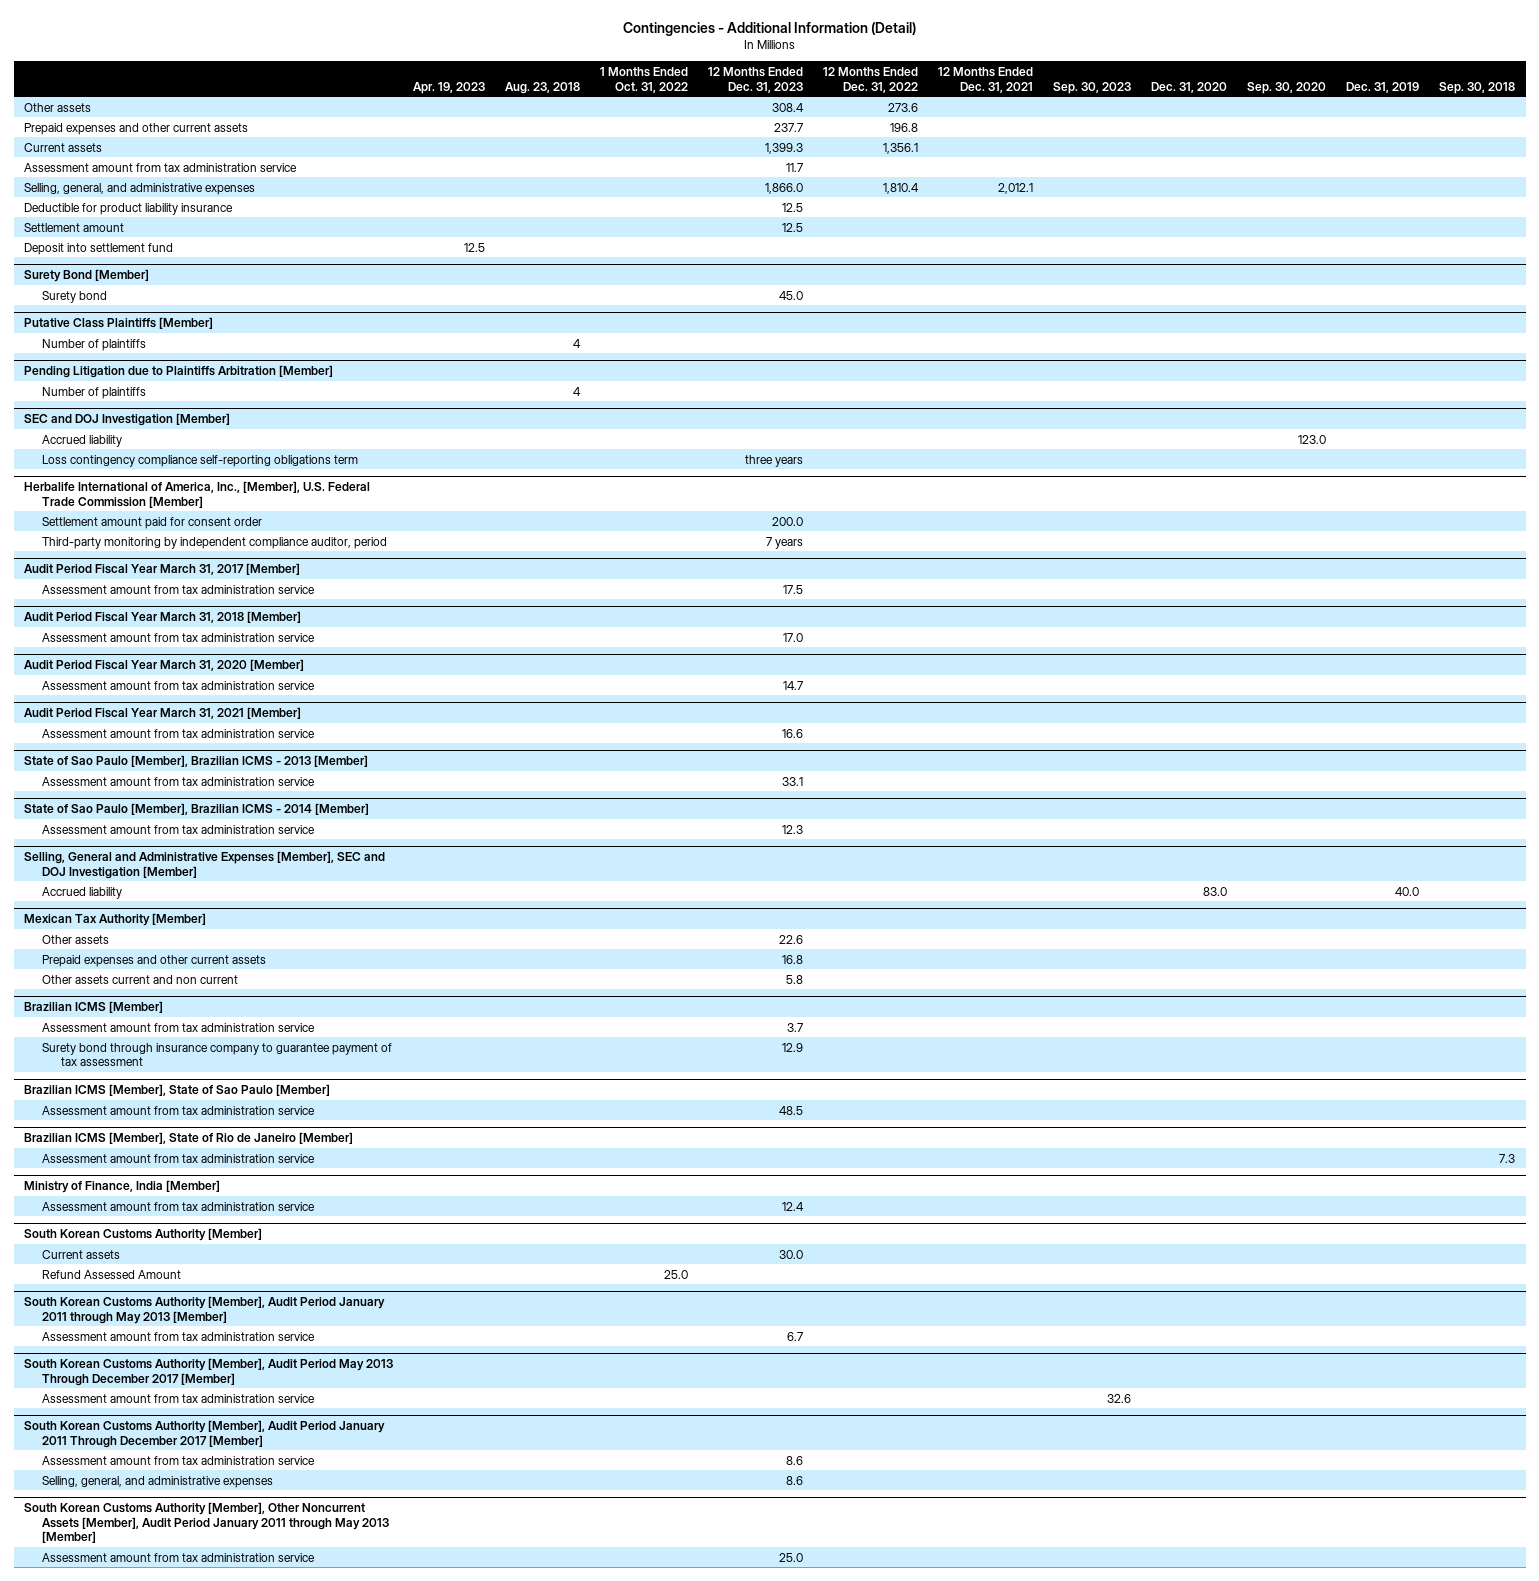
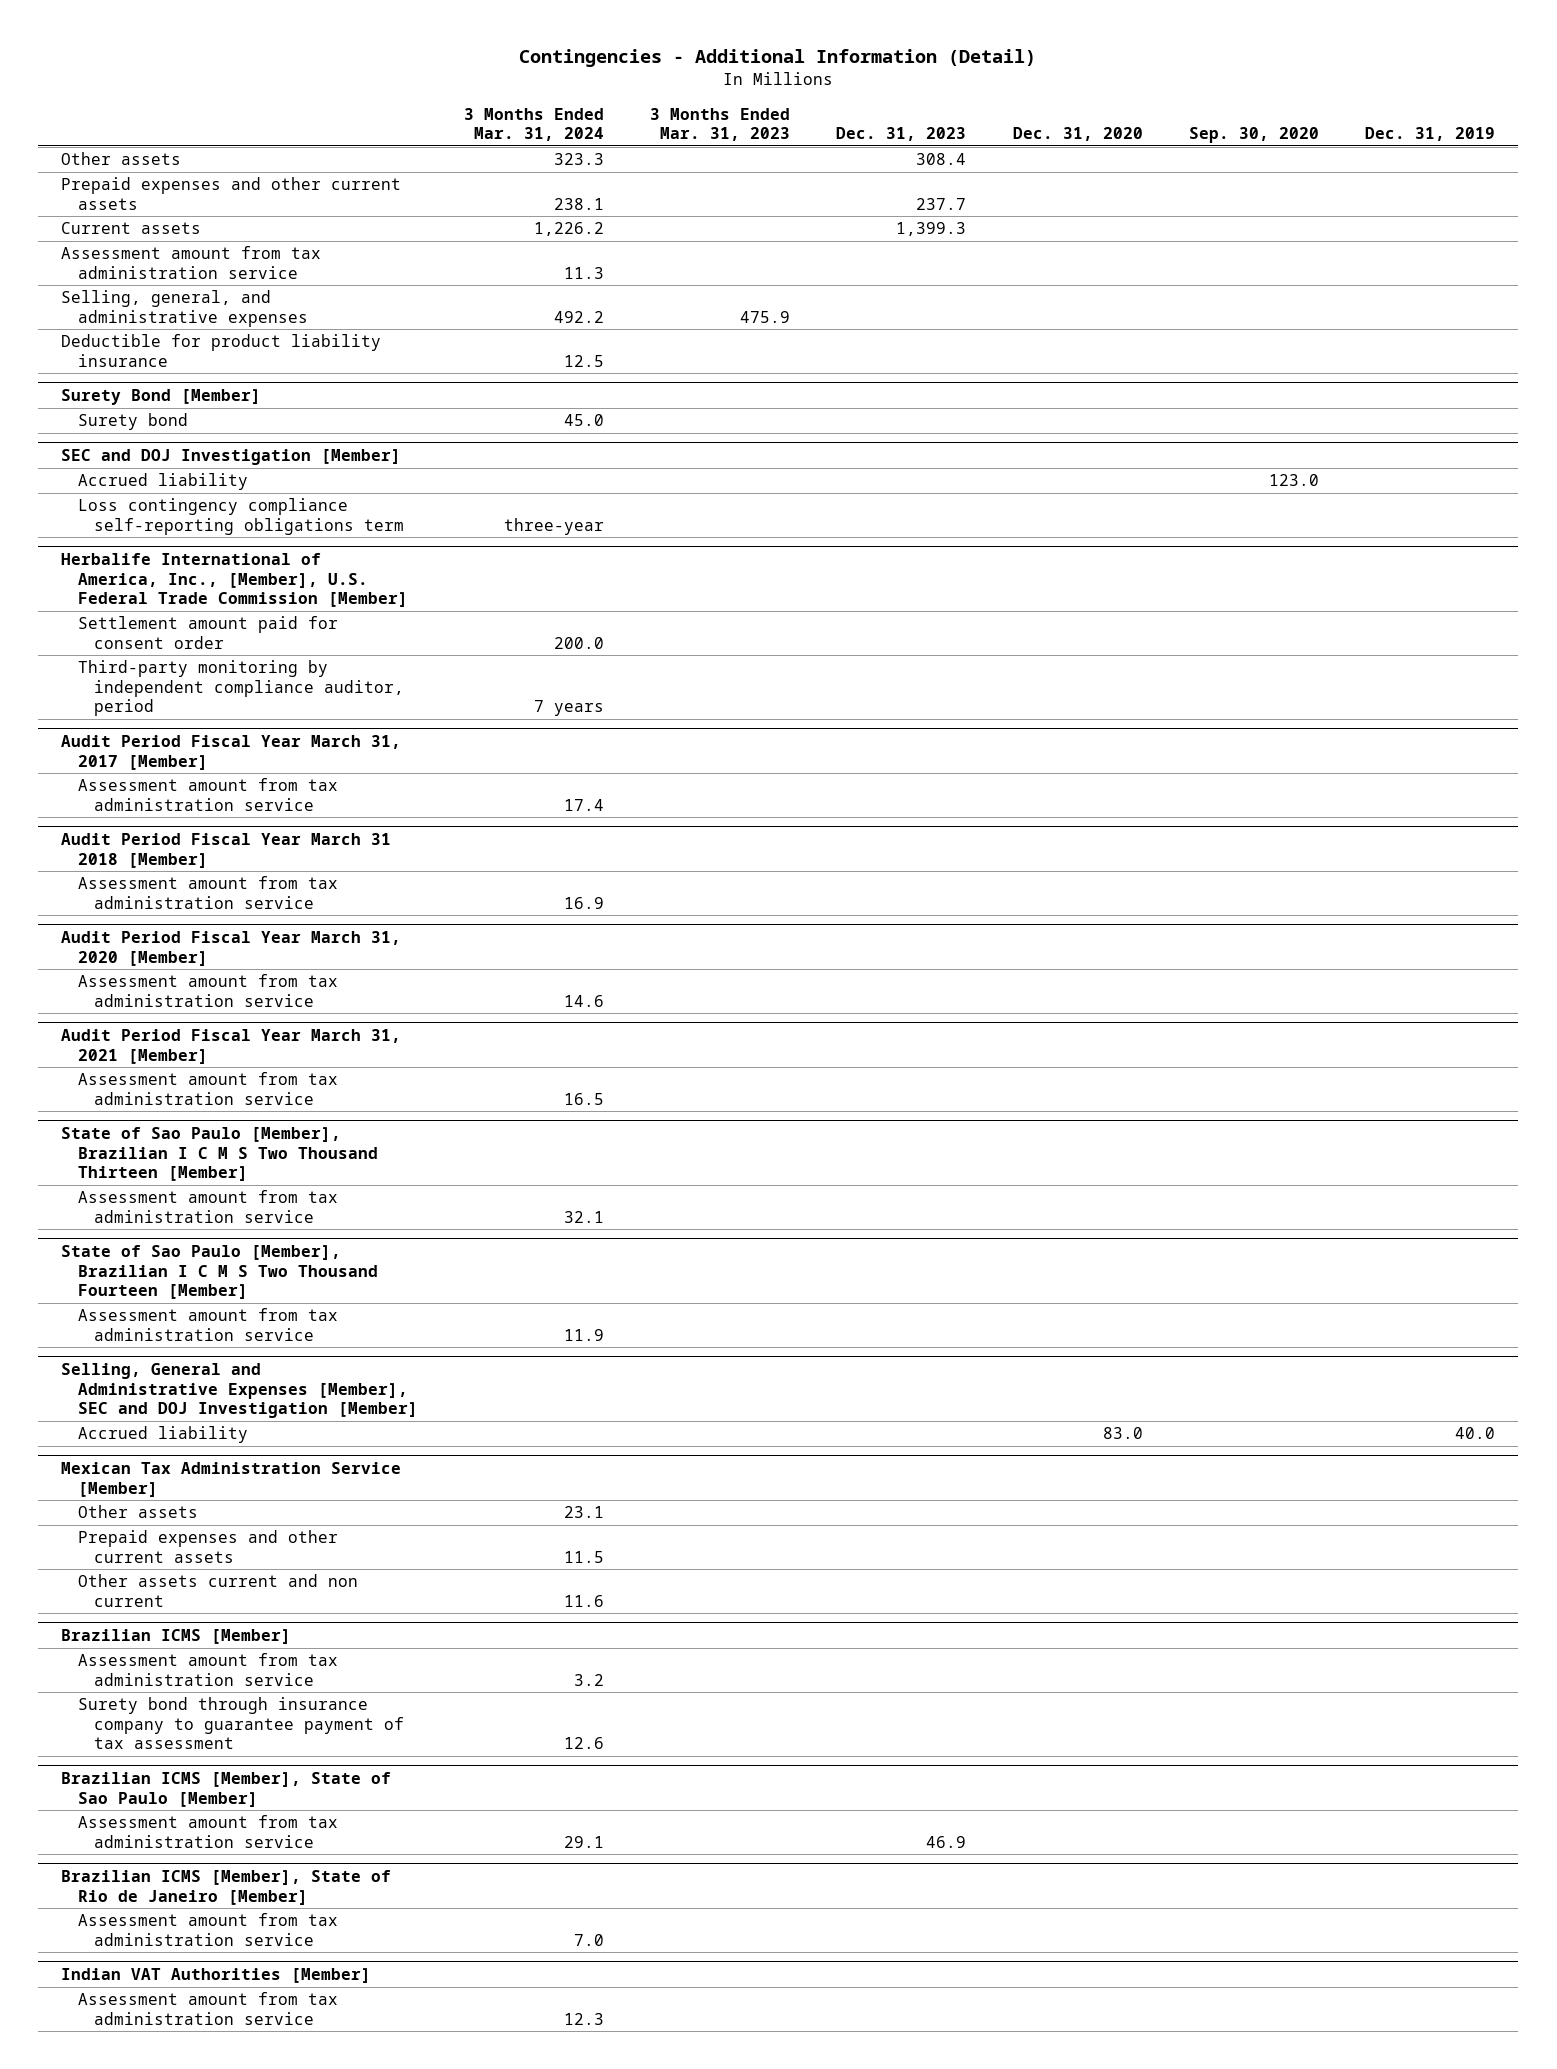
- | Apr. 19, 2023 | Aug. 23, 2018 | 1 Months Ended Oct. 31, 2022 | 12 Months Ended Dec. 31, 2023 | 12 Months Ended Dec. 31, 2022 | 12 Months Ended Dec. 31, 2021 | Sep. 30, 2023 | Dec. 31, 2020 | Sep. 30, 2020 | Dec. 31, 2019 | Sep. 30, 2018
+ | 3 Months Ended Mar. 31, 2024 | 3 Months Ended Mar. 31, 2023 | Dec. 31, 2023 | Dec. 31, 2020 | Sep. 30, 2020 | Dec. 31, 2019
- Settlement amount | | | | 12.5 | | | | | | |
- Deposit into settlement fund | 12.5 | | | | | | | | | |
- Putative Class Plaintiffs [Member]
- Number of plaintiffs | | 4 | | | | | | | | |
- Pending Litigation due to Plaintiffs Arbitration [Member]
- Number of plaintiffs | | 4 | | | | | | | | |
- Audit Period Fiscal Year March 31, 2018 [Member]
+ Audit Period Fiscal Year March 31 2018 [Member]
- State of Sao Paulo [Member], Brazilian ICMS - 2013 [Member]
- Assessment amount from tax administration service | | | | 33.1 | | | | | | |
- State of Sao Paulo [Member], Brazilian ICMS - 2014 [Member]
- Assessment amount from tax administration service | | | | 12.3 | | | | | | |
+ State of Sao Paulo [Member], Brazilian I C M S Two Thousand Thirteen [Member]
+ Assessment amount from tax administration service | 32.1 | | | | |
+ State of Sao Paulo [Member], Brazilian I C M S Two Thousand Fourteen [Member]
+ Assessment amount from tax administration service | 11.9 | | | | |
- Mexican Tax Authority [Member]
+ Mexican Tax Administration Service [Member]
- Ministry of Finance, India [Member]
+ Indian VAT Authorities [Member]
- South Korean Customs Authority [Member]
- Current assets | | | | 30.0 | | | | | | |
- Refund Assessed Amount | | | 25.0 | | | | | | | |
- South Korean Customs Authority [Member], Audit Period January 2011 through May 2013 [Member]
- Assessment amount from tax administration service | | | | 6.7 | | | | | | |
- South Korean Customs Authority [Member], Audit Period May 2013 Through December 2017 [Member]
- Assessment amount from tax administration service | | | | | | | 32.6 | | | |
- South Korean Customs Authority [Member], Audit Period January 2011 Through December 2017 [Member]
- Assessment amount from tax administration service | | | | 8.6 | | | | | | |
- Selling, general, and administrative expenses | | | | 8.6 | | | | | | |
- South Korean Customs Authority [Member], Other Noncurrent Assets [Member], Audit Period January 2011 through May 2013 [Member]
- Assessment amount from tax administration service | | | | 25.0 | | | | | | |

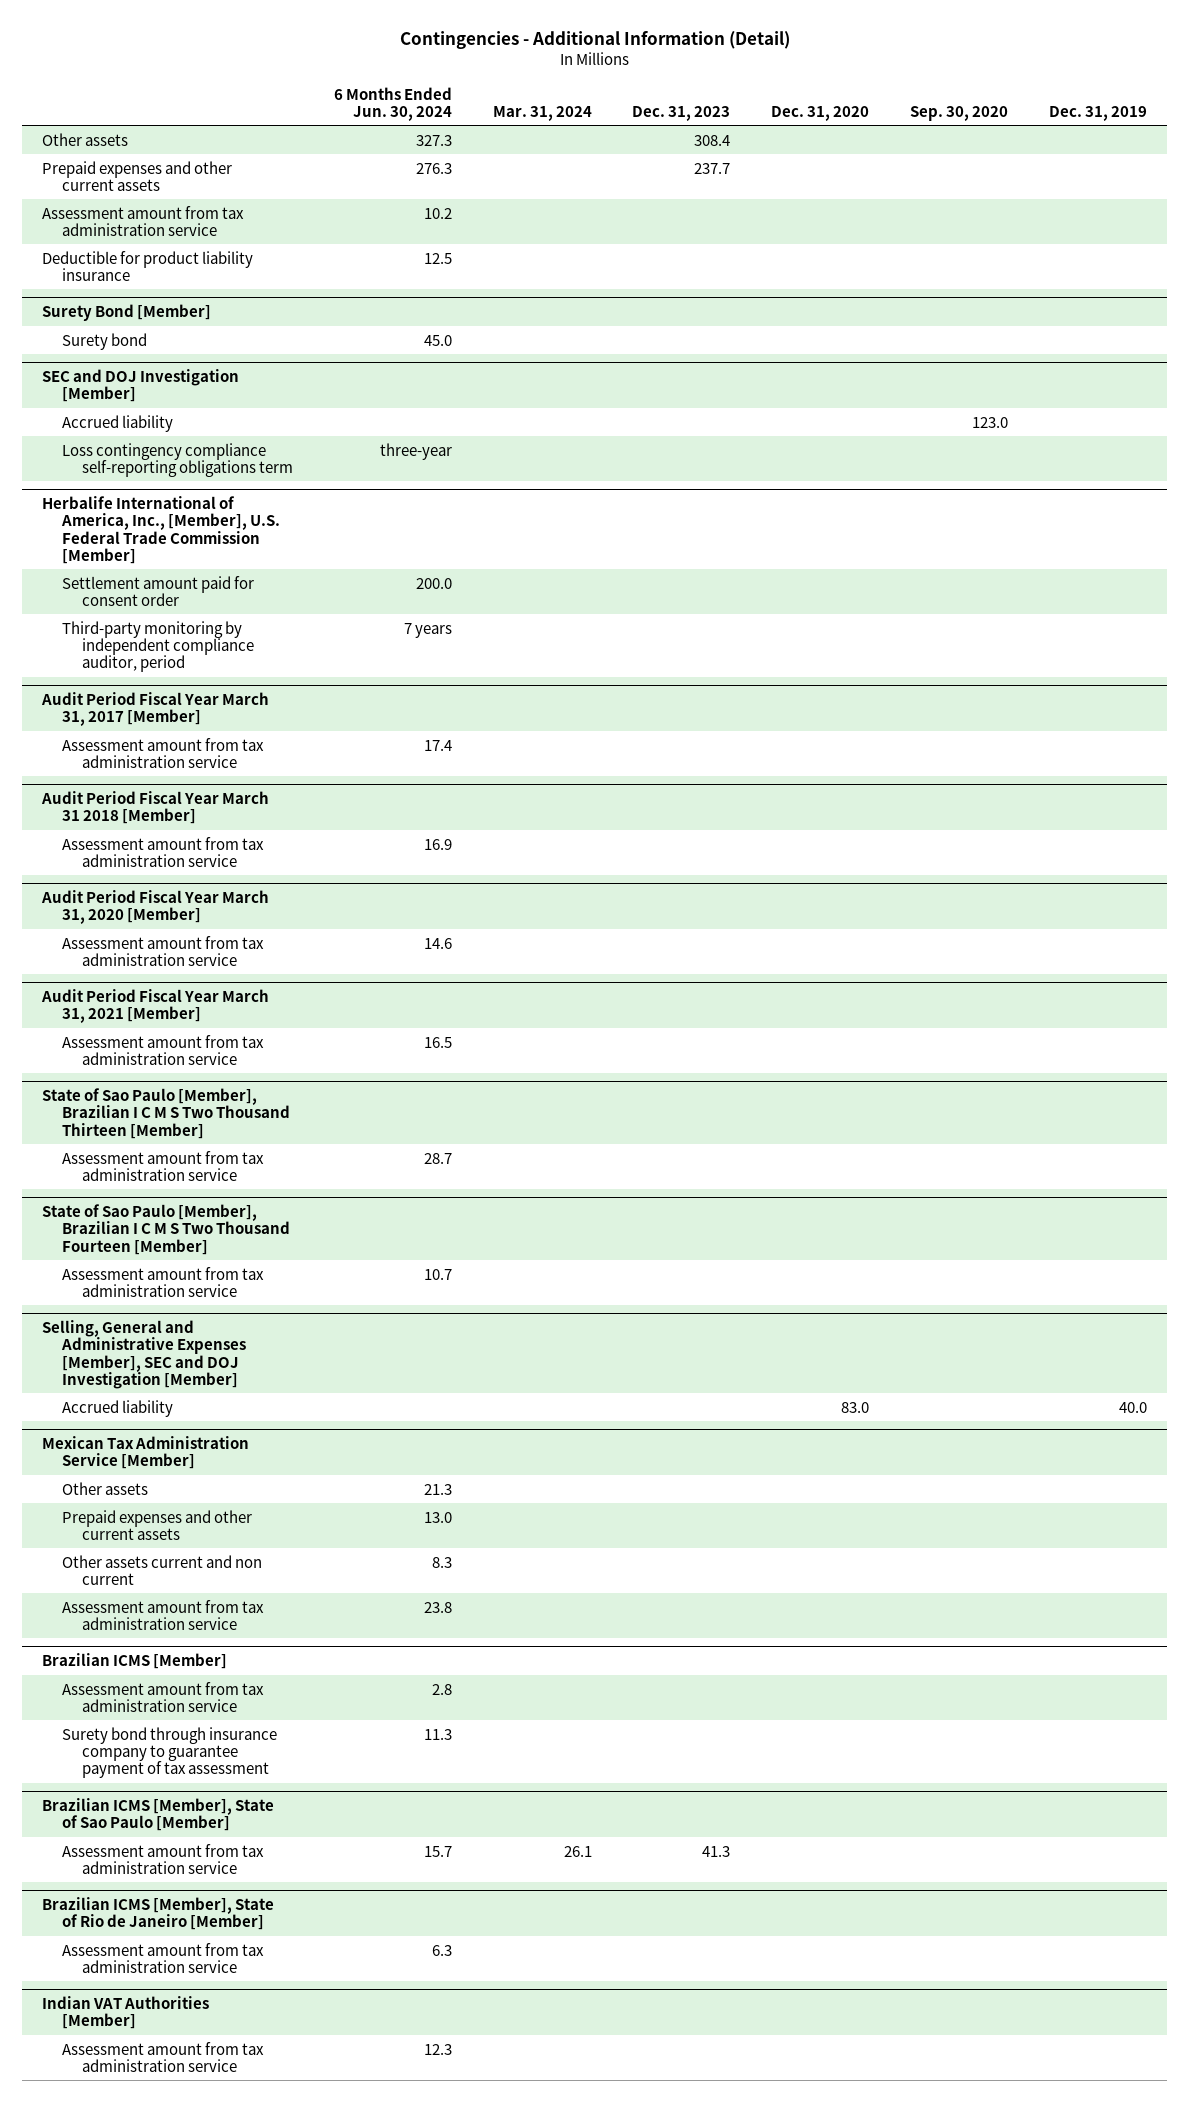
- | 3 Months Ended Mar. 31, 2024 | 3 Months Ended Mar. 31, 2023 | Dec. 31, 2023 | Dec. 31, 2020 | Sep. 30, 2020 | Dec. 31, 2019
+ | 6 Months Ended Jun. 30, 2024 | Mar. 31, 2024 | Dec. 31, 2023 | Dec. 31, 2020 | Sep. 30, 2020 | Dec. 31, 2019
- Current assets | 1,226.2 | | 1,399.3 | | |
- Selling, general, and administrative expenses | 492.2 | 475.9 | | | |
@ Mexican Tax Administration Service [Member]
+ Assessment amount from tax administration service | 23.8 | | | | |
@ Brazilian ICMS [Member], State of Sao Paulo [Member]
- Assessment amount from tax administration service | 29.1 | | 46.9 | | |
+ Assessment amount from tax administration service | 15.7 | 26.1 | 41.3 | | |

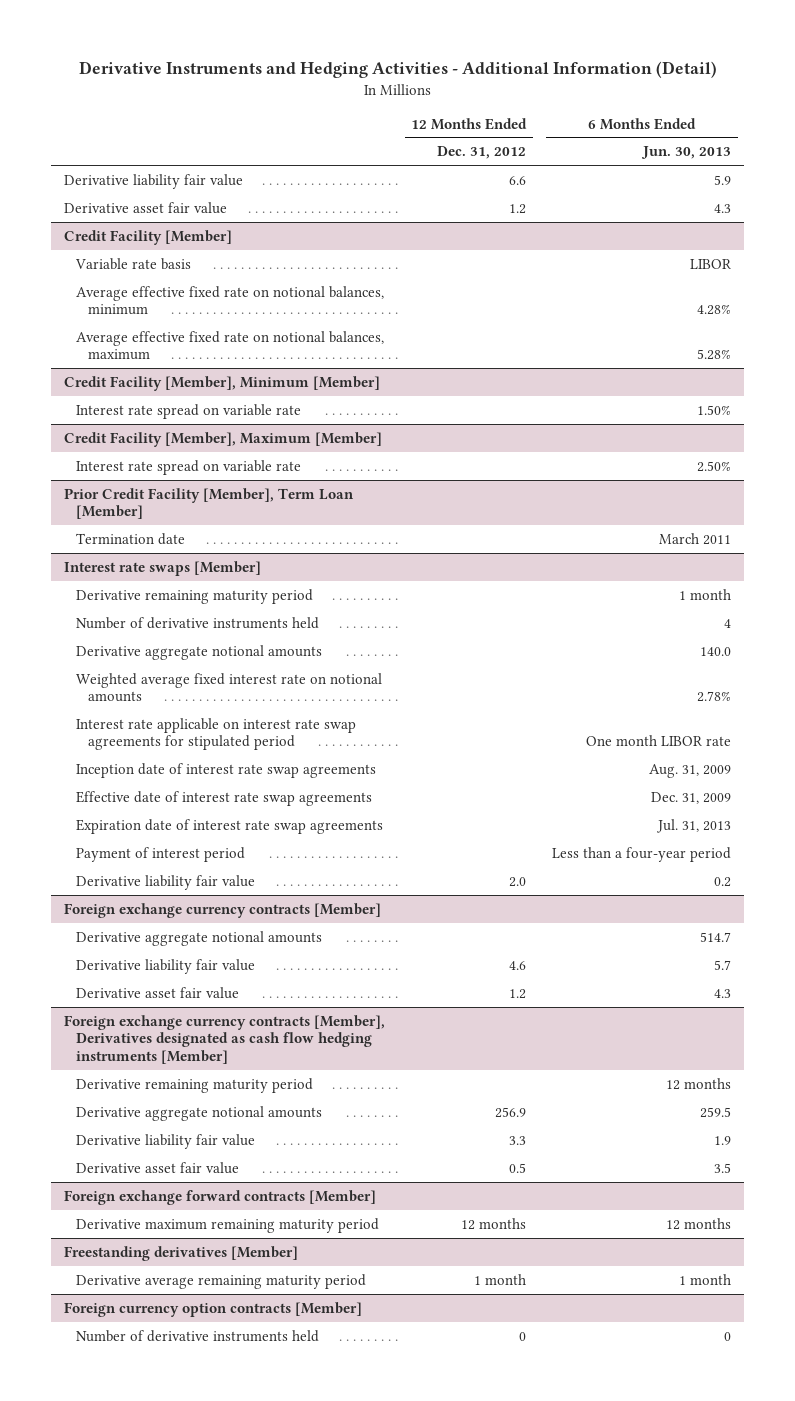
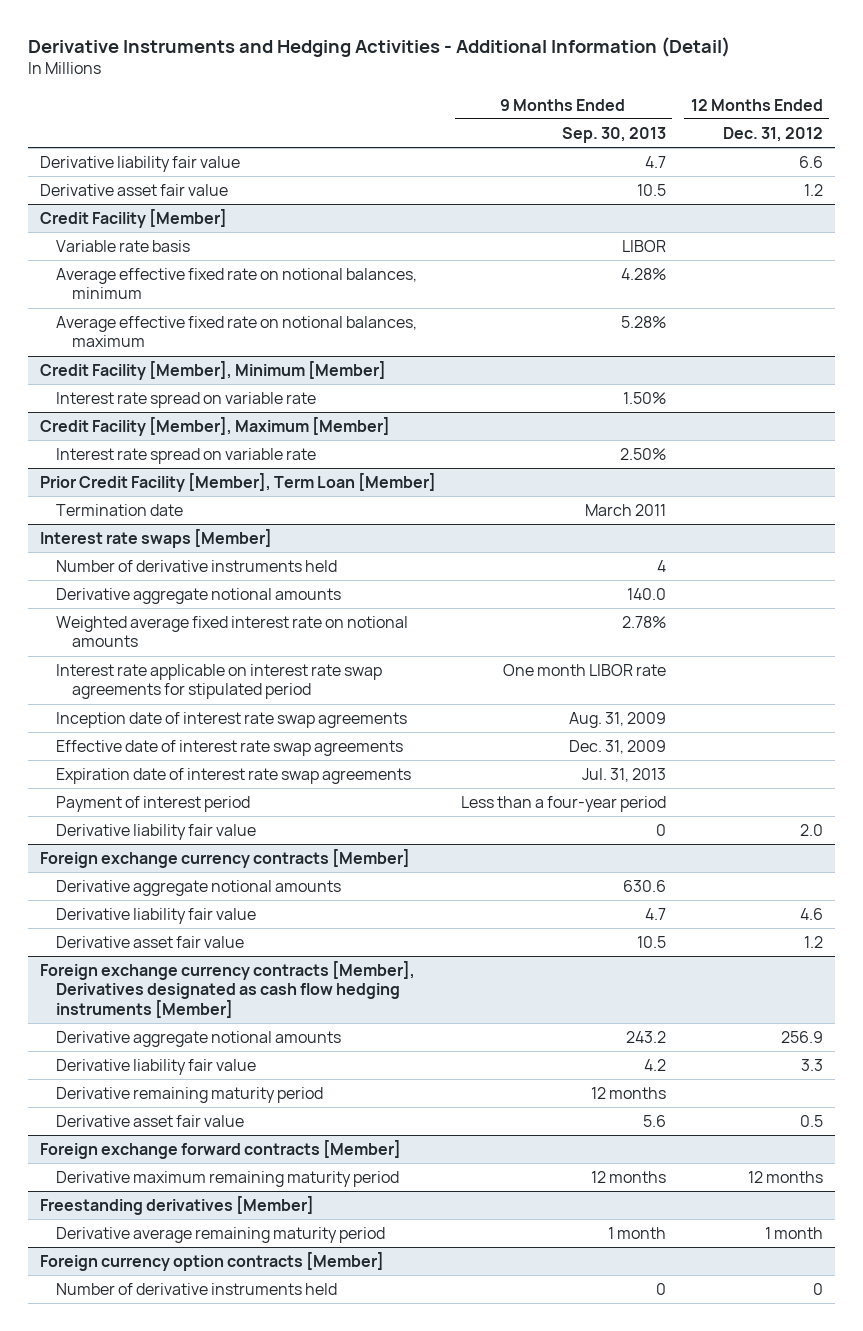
- | 12 Months Ended Dec. 31, 2012 | 6 Months Ended Jun. 30, 2013
+ | 9 Months Ended Sep. 30, 2013 | 12 Months Ended Dec. 31, 2012
@ Interest rate swaps [Member]
- Derivative remaining maturity period | | 1 month
@ Foreign exchange currency contracts [Member], Derivatives designated as cash flow hedging instruments [Member]
moved down: Derivative remaining maturity period | 12 months |

